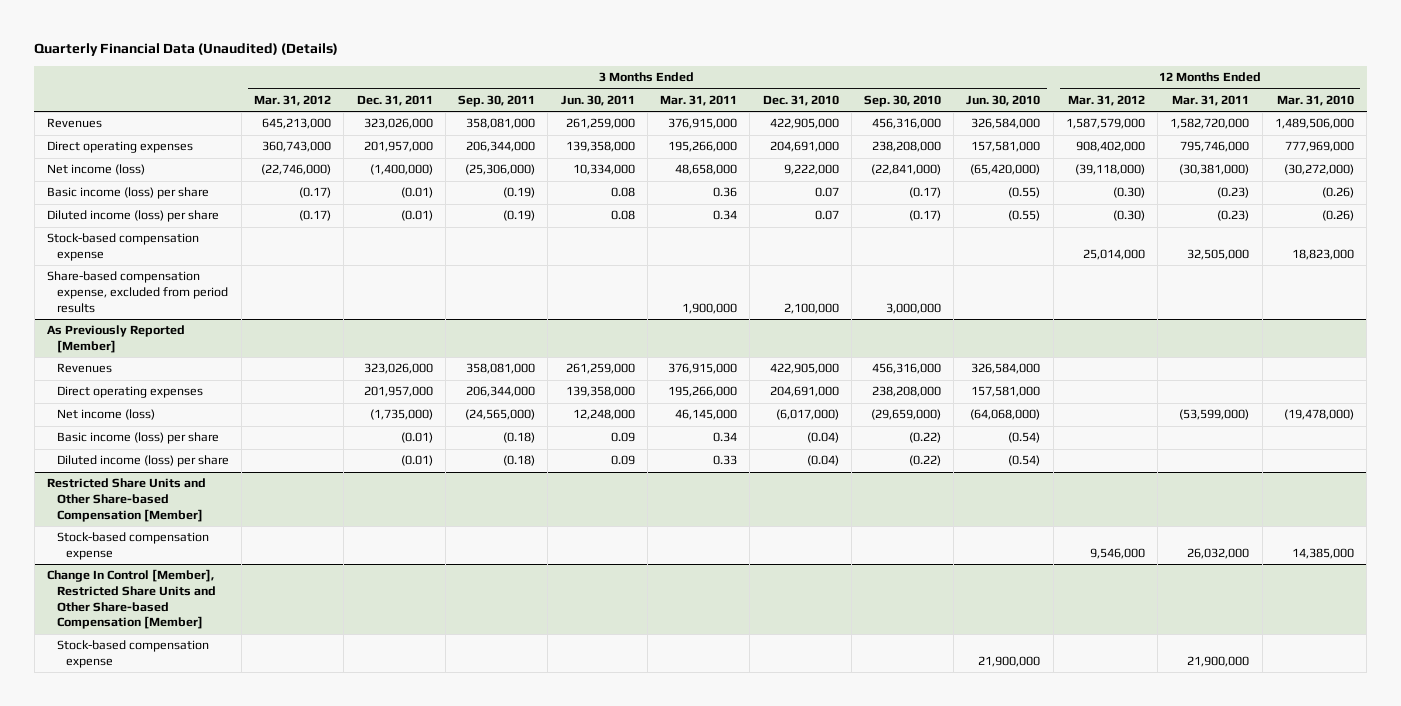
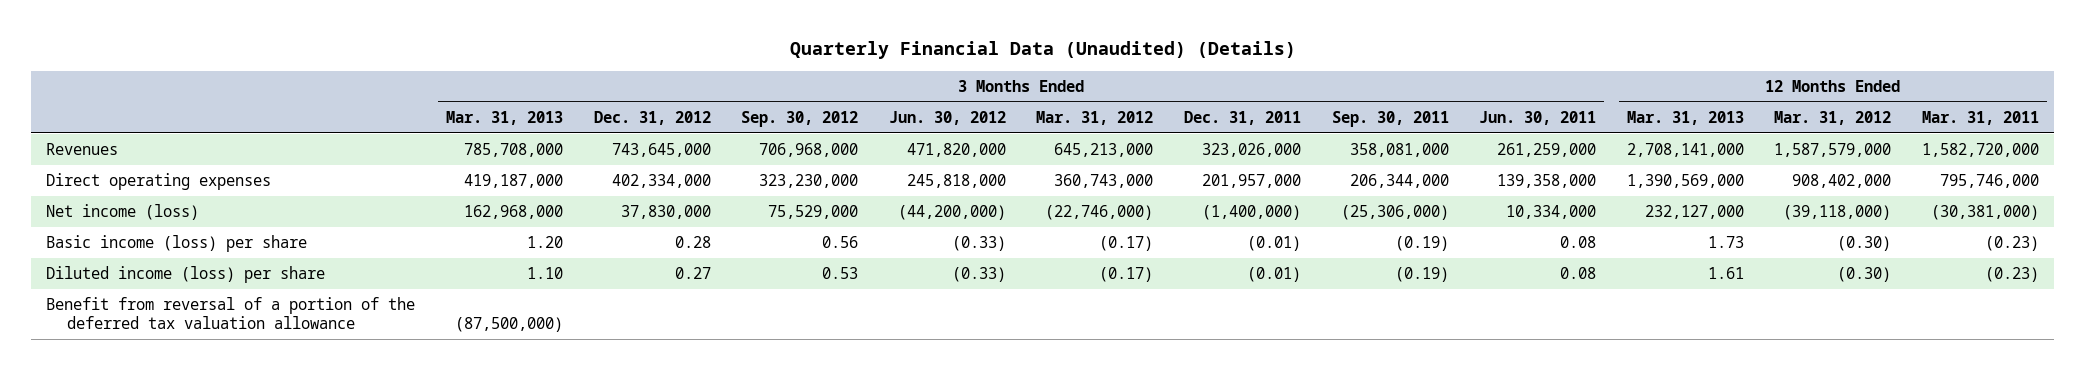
- | 3 Months Ended Mar. 31, 2012 | 3 Months Ended Dec. 31, 2011 | 3 Months Ended Sep. 30, 2011 | 3 Months Ended Jun. 30, 2011 | 3 Months Ended Mar. 31, 2011 | 3 Months Ended Dec. 31, 2010 | 3 Months Ended Sep. 30, 2010 | 3 Months Ended Jun. 30, 2010 | 12 Months Ended Mar. 31, 2012 | 12 Months Ended Mar. 31, 2011 | 12 Months Ended Mar. 31, 2010
+ | 3 Months Ended Mar. 31, 2013 | 3 Months Ended Dec. 31, 2012 | 3 Months Ended Sep. 30, 2012 | 3 Months Ended Jun. 30, 2012 | 3 Months Ended Mar. 31, 2012 | 3 Months Ended Dec. 31, 2011 | 3 Months Ended Sep. 30, 2011 | 3 Months Ended Jun. 30, 2011 | 12 Months Ended Mar. 31, 2013 | 12 Months Ended Mar. 31, 2012 | 12 Months Ended Mar. 31, 2011
- Stock-based compensation expense | | | | | | | | | 25,014,000 | 32,505,000 | 18,823,000
- Share-based compensation expense, excluded from period results | | | | | 1,900,000 | 2,100,000 | 3,000,000 | | | |
- As Previously Reported [Member]
- Revenues | | 323,026,000 | 358,081,000 | 261,259,000 | 376,915,000 | 422,905,000 | 456,316,000 | 326,584,000 | | |
- Direct operating expenses | | 201,957,000 | 206,344,000 | 139,358,000 | 195,266,000 | 204,691,000 | 238,208,000 | 157,581,000 | | |
- Net income (loss) | | (1,735,000) | (24,565,000) | 12,248,000 | 46,145,000 | (6,017,000) | (29,659,000) | (64,068,000) | | (53,599,000) | (19,478,000)
- Basic income (loss) per share | | (0.01) | (0.18) | 0.09 | 0.34 | (0.04) | (0.22) | (0.54) | | |
- Diluted income (loss) per share | | (0.01) | (0.18) | 0.09 | 0.33 | (0.04) | (0.22) | (0.54) | | |
- Restricted Share Units and Other Share-based Compensation [Member]
- Stock-based compensation expense | | | | | | | | | 9,546,000 | 26,032,000 | 14,385,000
- Change In Control [Member], Restricted Share Units and Other Share-based Compensation [Member]
- Stock-based compensation expense | | | | | | | | 21,900,000 | | 21,900,000 |
+ Benefit from reversal of a portion of the deferred tax valuation allowance | (87,500,000) | | | | | | | | | |

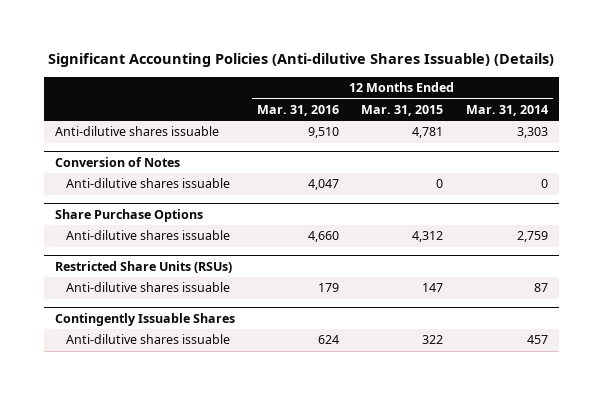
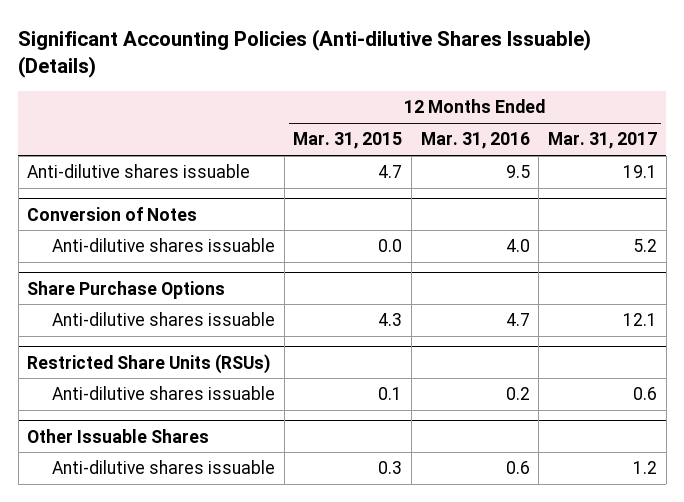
- | 12 Months Ended Mar. 31, 2016 | 12 Months Ended Mar. 31, 2015 | 12 Months Ended Mar. 31, 2014
+ | 12 Months Ended Mar. 31, 2015 | 12 Months Ended Mar. 31, 2016 | 12 Months Ended Mar. 31, 2017
- Anti-dilutive shares issuable | 9,510 | 4,781 | 3,303
+ Anti-dilutive shares issuable | 4.7 | 9.5 | 19.1
@ Conversion of Notes
- Anti-dilutive shares issuable | 4,047 | 0 | 0
+ Anti-dilutive shares issuable | 0.0 | 4.0 | 5.2
@ Share Purchase Options
- Anti-dilutive shares issuable | 4,660 | 4,312 | 2,759
+ Anti-dilutive shares issuable | 4.3 | 4.7 | 12.1
@ Restricted Share Units (RSUs)
- Anti-dilutive shares issuable | 179 | 147 | 87
- Contingently Issuable Shares
- Anti-dilutive shares issuable | 624 | 322 | 457
@ Restricted Share Units (RSUs)
+ Anti-dilutive shares issuable | 0.1 | 0.2 | 0.6
+ Other Issuable Shares
+ Anti-dilutive shares issuable | 0.3 | 0.6 | 1.2

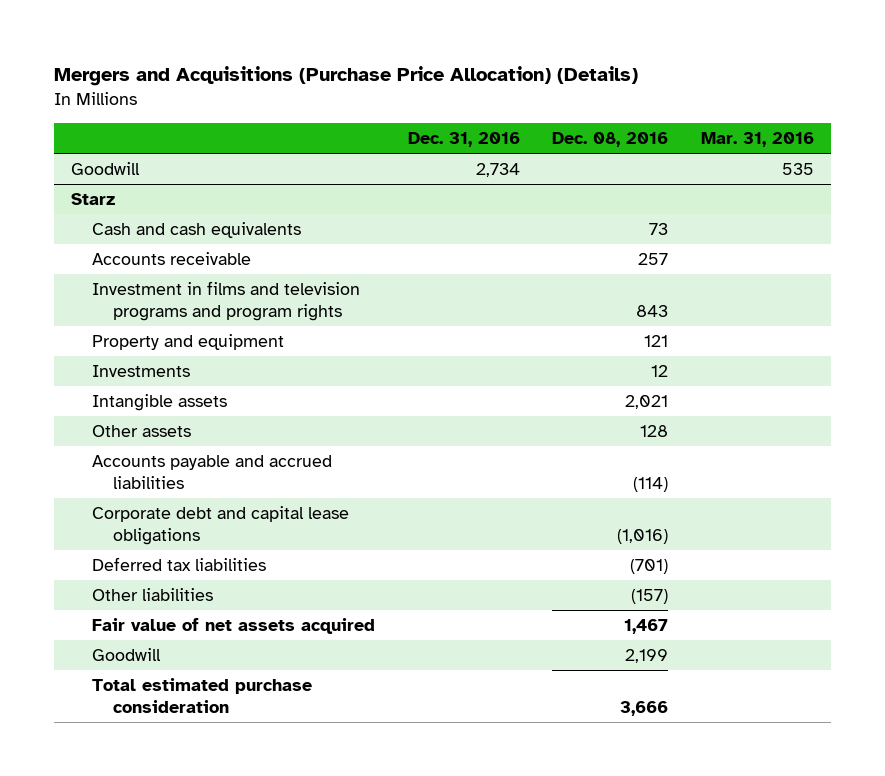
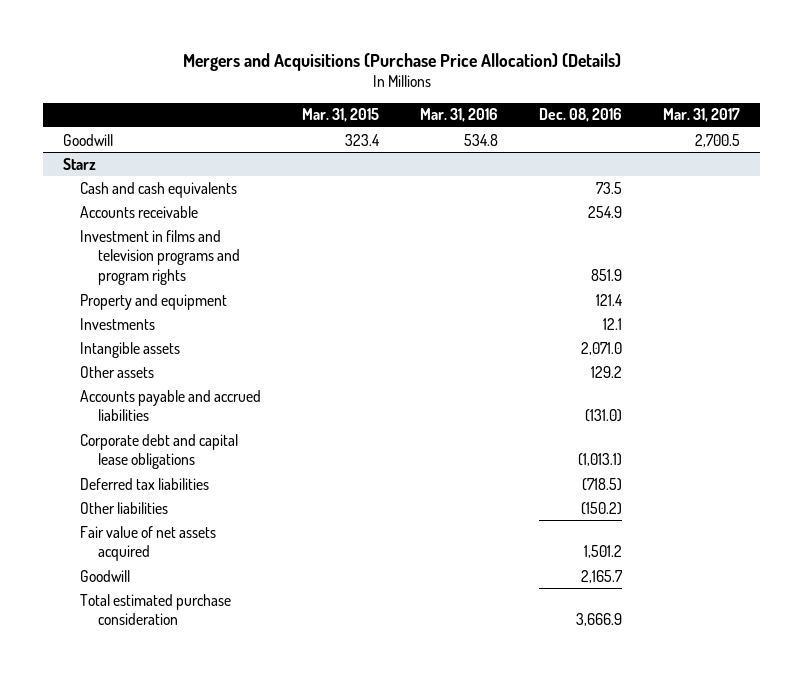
- | Dec. 31, 2016 | Dec. 08, 2016 | Mar. 31, 2016
+ | Mar. 31, 2015 | Mar. 31, 2016 | Dec. 08, 2016 | Mar. 31, 2017
- Goodwill | 2,734 | | 535
+ Goodwill | 323.4 | 534.8 | | 2,700.5
@ Starz
- Cash and cash equivalents | | 73 |
- Accounts receivable | | 257 |
- Investment in films and television programs and program rights | | 843 |
- Property and equipment | | 121 |
- Investments | | 12 |
- Intangible assets | | 2,021 |
- Other assets | | 128 |
- Accounts payable and accrued liabilities | | (114) |
- Corporate debt and capital lease obligations | | (1,016) |
- Deferred tax liabilities | | (701) |
- Other liabilities | | (157) |
- Fair value of net assets acquired | | 1,467 |
- Goodwill | | 2,199 |
- Total estimated purchase consideration | | 3,666 |
+ Cash and cash equivalents | | | 73.5 |
+ Accounts receivable | | | 254.9 |
+ Investment in films and television programs and program rights | | | 851.9 |
+ Property and equipment | | | 121.4 |
+ Investments | | | 12.1 |
+ Intangible assets | | | 2,071.0 |
+ Other assets | | | 129.2 |
+ Accounts payable and accrued liabilities | | | (131.0) |
+ Corporate debt and capital lease obligations | | | (1,013.1) |
+ Deferred tax liabilities | | | (718.5) |
+ Other liabilities | | | (150.2) |
+ Fair value of net assets acquired | | | 1,501.2 |
+ Goodwill | | | 2,165.7 |
+ Total estimated purchase consideration | | | 3,666.9 |

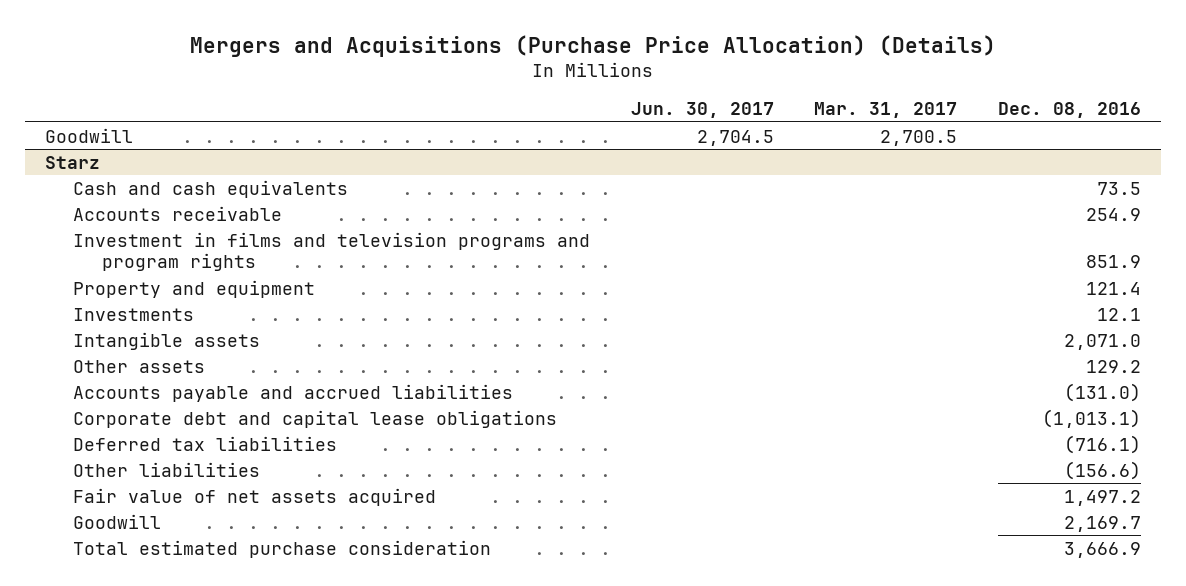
- | Mar. 31, 2015 | Mar. 31, 2016 | Dec. 08, 2016 | Mar. 31, 2017
+ | Jun. 30, 2017 | Mar. 31, 2017 | Dec. 08, 2016
@ Starz
- Deferred tax liabilities | | | (718.5) |
- Other liabilities | | | (150.2) |
- Fair value of net assets acquired | | | 1,501.2 |
- Goodwill | | | 2,165.7 |
+ Deferred tax liabilities | | | (716.1)
+ Other liabilities | | | (156.6)
+ Fair value of net assets acquired | | | 1,497.2
+ Goodwill | | | 2,169.7

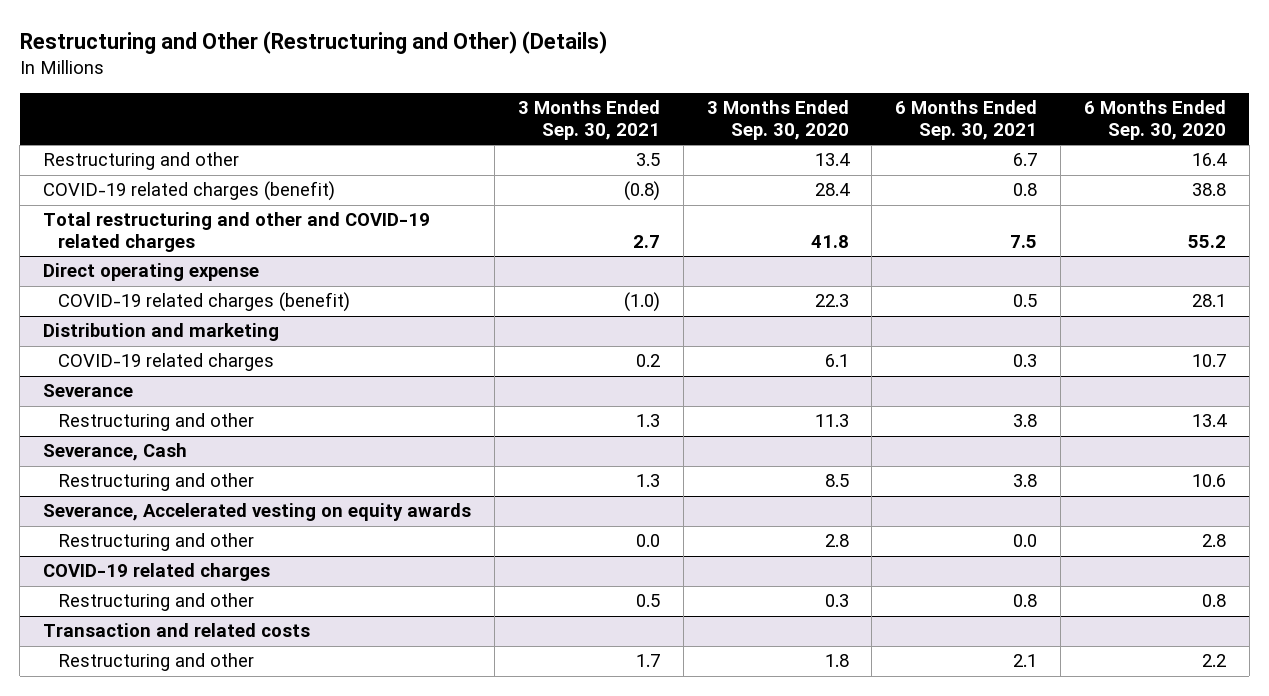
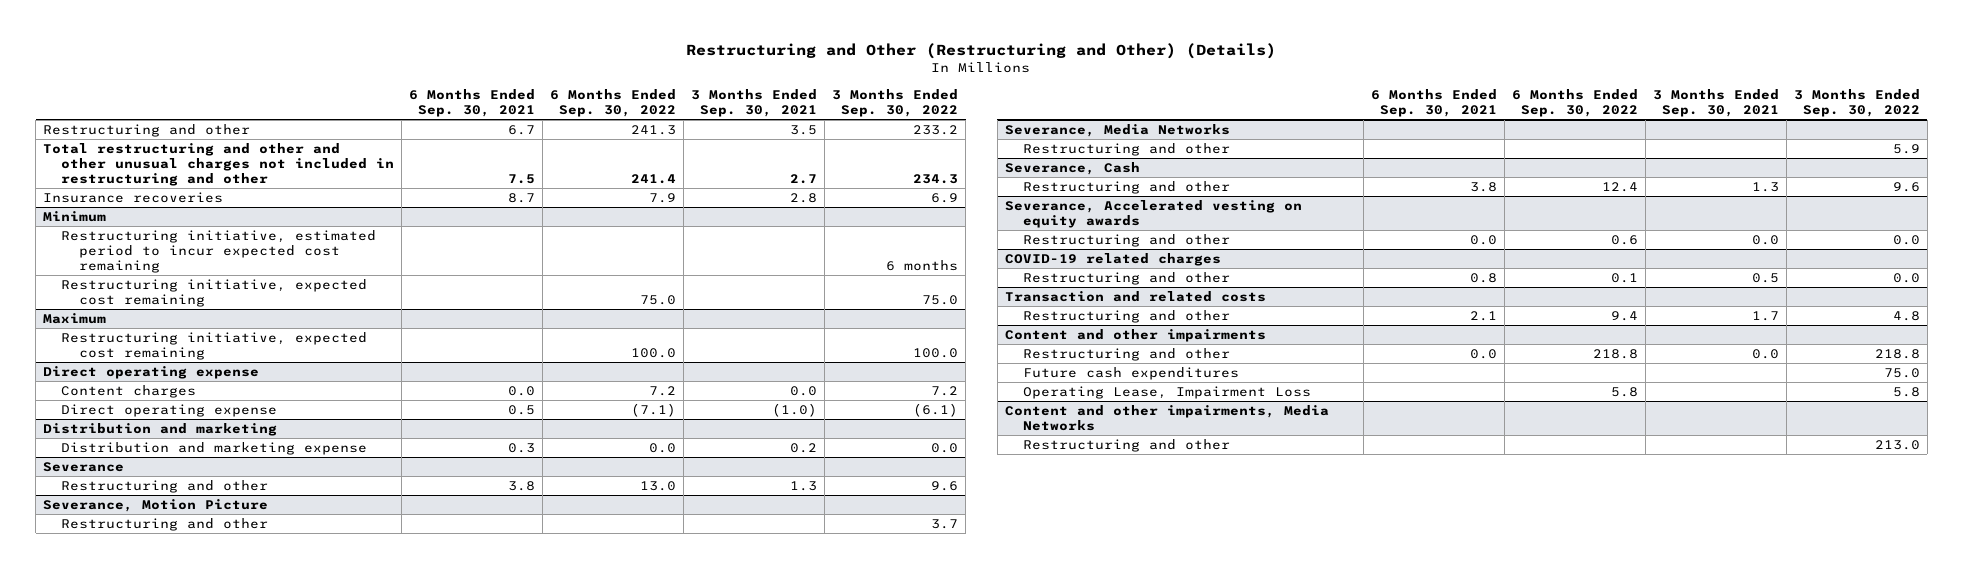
- | 3 Months Ended Sep. 30, 2021 | 3 Months Ended Sep. 30, 2020 | 6 Months Ended Sep. 30, 2021 | 6 Months Ended Sep. 30, 2020
+ | 6 Months Ended Sep. 30, 2021 | 6 Months Ended Sep. 30, 2022 | 3 Months Ended Sep. 30, 2021 | 3 Months Ended Sep. 30, 2022
- COVID-19 related charges (benefit) | (0.8) | 28.4 | 0.8 | 38.8
- Total restructuring and other and COVID-19 related charges | 2.7 | 41.8 | 7.5 | 55.2
+ Total restructuring and other and other unusual charges not included in restructuring and other | 7.5 | 241.4 | 2.7 | 234.3
+ Insurance recoveries | 8.7 | 7.9 | 2.8 | 6.9
+ Minimum
+ Restructuring initiative, estimated period to incur expected cost remaining | | | | 6 months
+ Restructuring initiative, expected cost remaining | | 75.0 | | 75.0
+ Maximum
+ Restructuring initiative, expected cost remaining | | 100.0 | | 100.0
@ Direct operating expense
- COVID-19 related charges (benefit) | (1.0) | 22.3 | 0.5 | 28.1
+ Content charges | 0.0 | 7.2 | 0.0 | 7.2
+ Direct operating expense | 0.5 | (7.1) | (1.0) | (6.1)
@ Distribution and marketing
- COVID-19 related charges | 0.2 | 6.1 | 0.3 | 10.7
+ Distribution and marketing expense | 0.3 | 0.0 | 0.2 | 0.0
+ Severance, Motion Picture
+ Restructuring and other | | | | 3.7
+ Severance, Media Networks
+ Restructuring and other | | | | 5.9
+ Content and other impairments
+ Restructuring and other | 0.0 | 218.8 | 0.0 | 218.8
+ Future cash expenditures | | | | 75.0
+ Operating Lease, Impairment Loss | | 5.8 | | 5.8
+ Content and other impairments, Media Networks
+ Restructuring and other | | | | 213.0

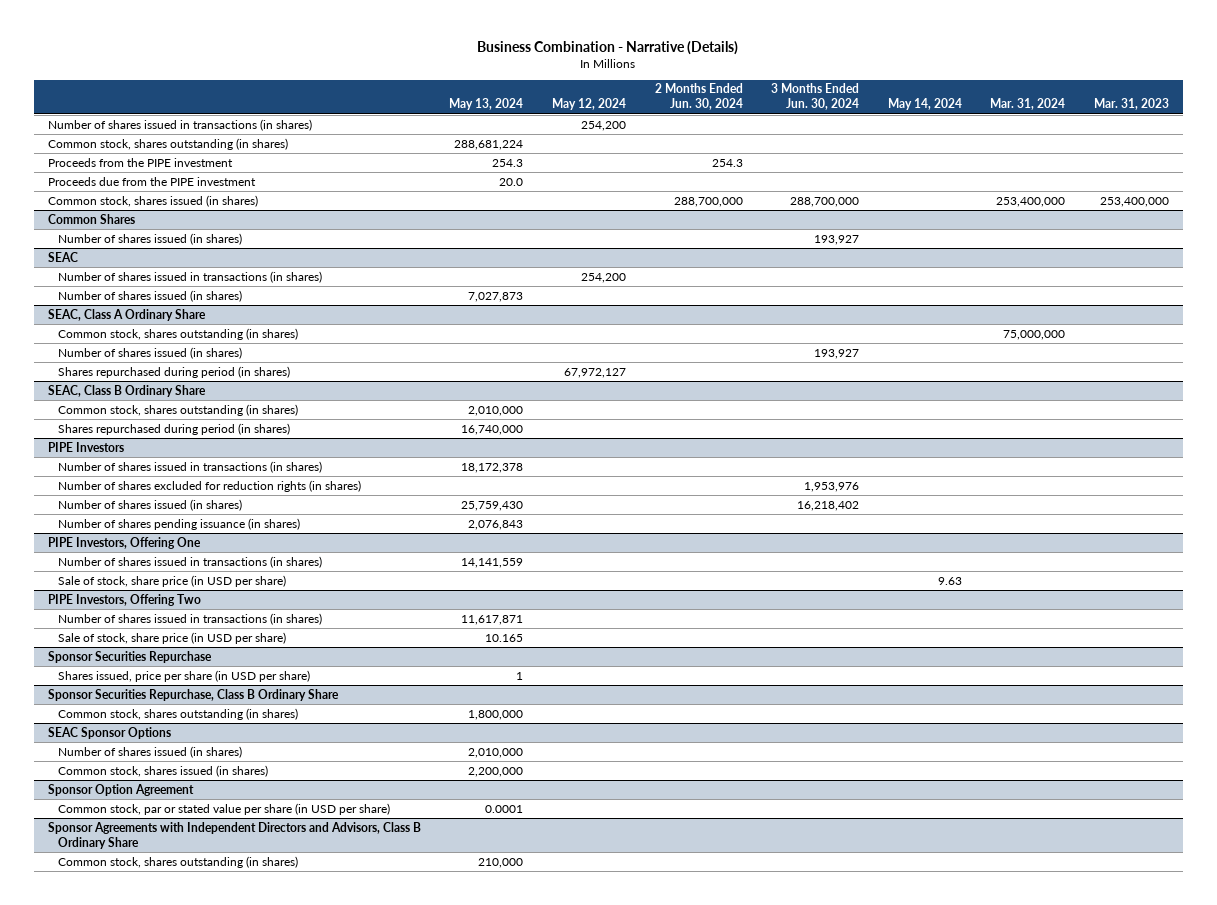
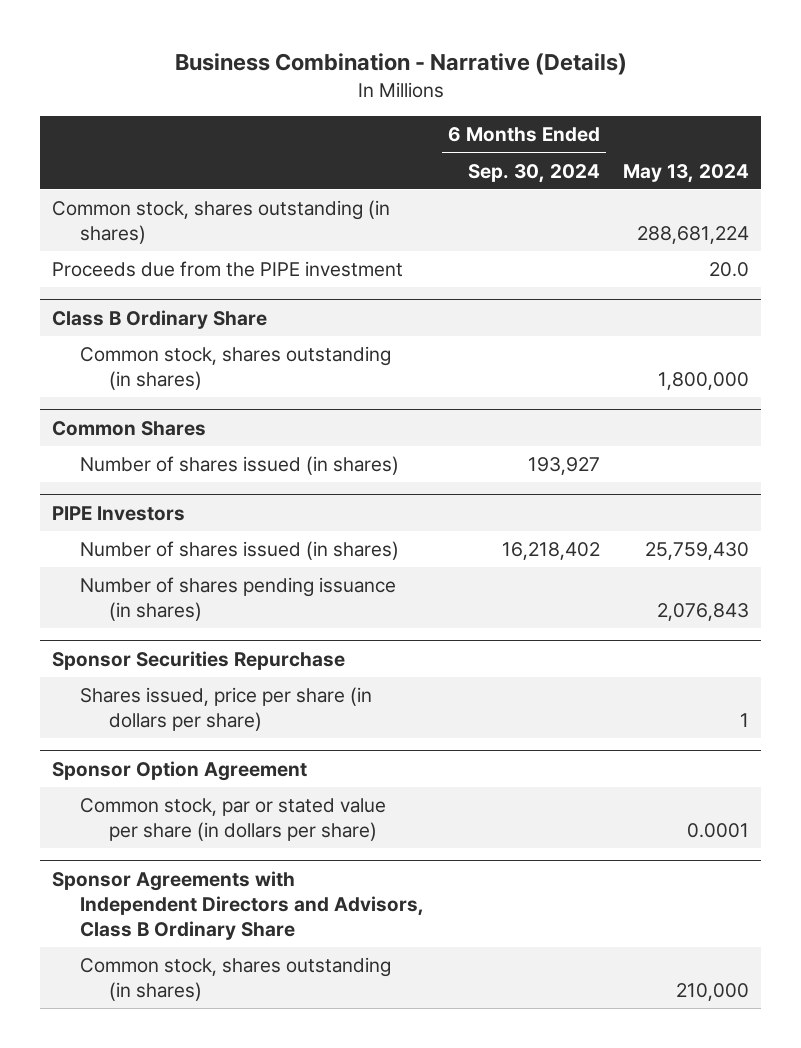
- | May 13, 2024 | May 12, 2024 | 2 Months Ended Jun. 30, 2024 | 3 Months Ended Jun. 30, 2024 | May 14, 2024 | Mar. 31, 2024 | Mar. 31, 2023
+ | 6 Months Ended Sep. 30, 2024 | May 13, 2024
- Number of shares issued in transactions (in shares) | | 254,200 | | | | |
- Proceeds from the PIPE investment | 254.3 | | 254.3 | | | |
- Common stock, shares issued (in shares) | | | 288,700,000 | 288,700,000 | | 253,400,000 | 253,400,000
+ Class B Ordinary Share
+ Common stock, shares outstanding (in shares) | | 1,800,000
- SEAC
- Number of shares issued in transactions (in shares) | | 254,200 | | | | |
- Number of shares issued (in shares) | 7,027,873 | | | | | |
- SEAC, Class A Ordinary Share
- Common stock, shares outstanding (in shares) | | | | | | 75,000,000 |
- Number of shares issued (in shares) | | | | 193,927 | | |
- Shares repurchased during period (in shares) | | 67,972,127 | | | | |
- SEAC, Class B Ordinary Share
- Common stock, shares outstanding (in shares) | 2,010,000 | | | | | |
- Shares repurchased during period (in shares) | 16,740,000 | | | | | |
@ PIPE Investors
- Number of shares issued in transactions (in shares) | 18,172,378 | | | | | |
- Number of shares excluded for reduction rights (in shares) | | | | 1,953,976 | | |
- PIPE Investors, Offering One
- Number of shares issued in transactions (in shares) | 14,141,559 | | | | | |
- Sale of stock, share price (in USD per share) | | | | | 9.63 | |
- PIPE Investors, Offering Two
- Number of shares issued in transactions (in shares) | 11,617,871 | | | | | |
- Sale of stock, share price (in USD per share) | 10.165 | | | | | |
@ Sponsor Securities Repurchase
- Shares issued, price per share (in USD per share) | 1 | | | | | |
- Sponsor Securities Repurchase, Class B Ordinary Share
- Common stock, shares outstanding (in shares) | 1,800,000 | | | | | |
- SEAC Sponsor Options
- Number of shares issued (in shares) | 2,010,000 | | | | | |
- Common stock, shares issued (in shares) | 2,200,000 | | | | | |
@ Sponsor Securities Repurchase
+ Shares issued, price per share (in dollars per share) | | 1
@ Sponsor Option Agreement
- Common stock, par or stated value per share (in USD per share) | 0.0001 | | | | | |
+ Common stock, par or stated value per share (in dollars per share) | | 0.0001

